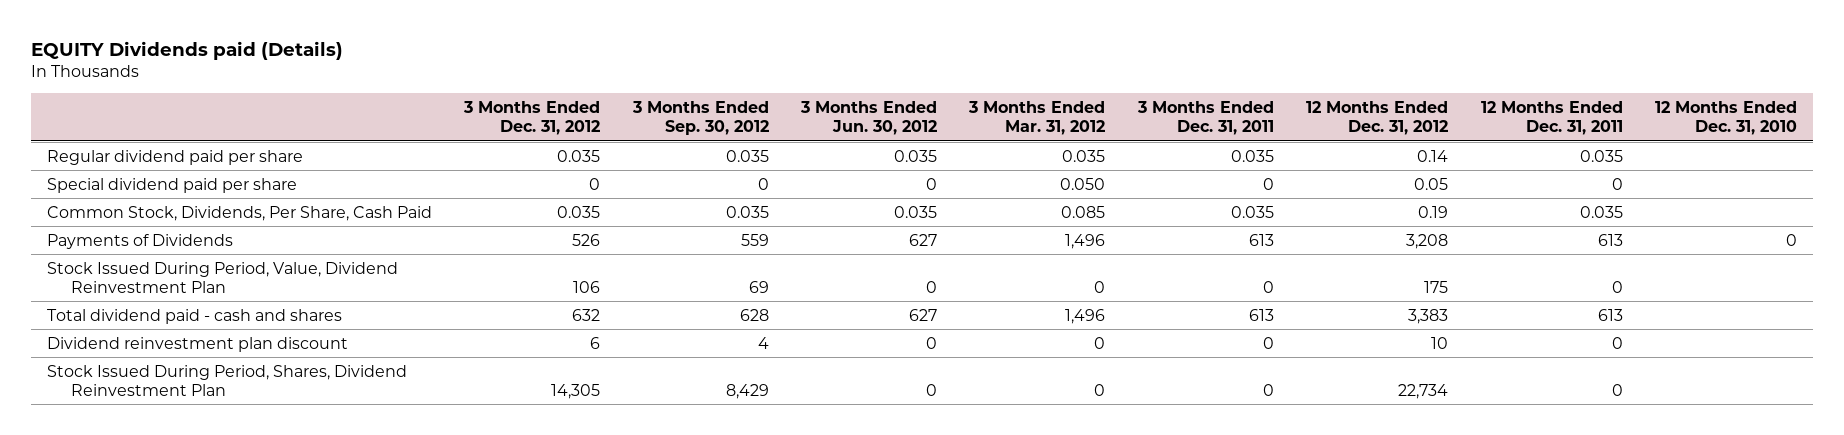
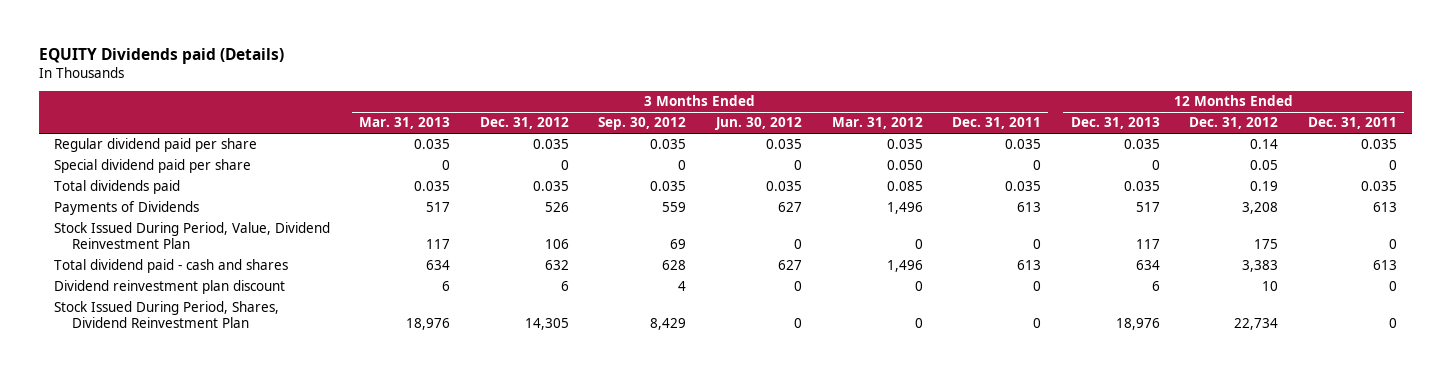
- | 3 Months Ended Dec. 31, 2012 | 3 Months Ended Sep. 30, 2012 | 3 Months Ended Jun. 30, 2012 | 3 Months Ended Mar. 31, 2012 | 3 Months Ended Dec. 31, 2011 | 12 Months Ended Dec. 31, 2012 | 12 Months Ended Dec. 31, 2011 | 12 Months Ended Dec. 31, 2010
+ | 3 Months Ended Mar. 31, 2013 | 3 Months Ended Dec. 31, 2012 | 3 Months Ended Sep. 30, 2012 | 3 Months Ended Jun. 30, 2012 | 3 Months Ended Mar. 31, 2012 | 3 Months Ended Dec. 31, 2011 | 12 Months Ended Dec. 31, 2013 | 12 Months Ended Dec. 31, 2012 | 12 Months Ended Dec. 31, 2011
- Common Stock, Dividends, Per Share, Cash Paid | 0.035 | 0.035 | 0.035 | 0.085 | 0.035 | 0.19 | 0.035 |
+ Total dividends paid | 0.035 | 0.035 | 0.035 | 0.035 | 0.085 | 0.035 | 0.035 | 0.19 | 0.035

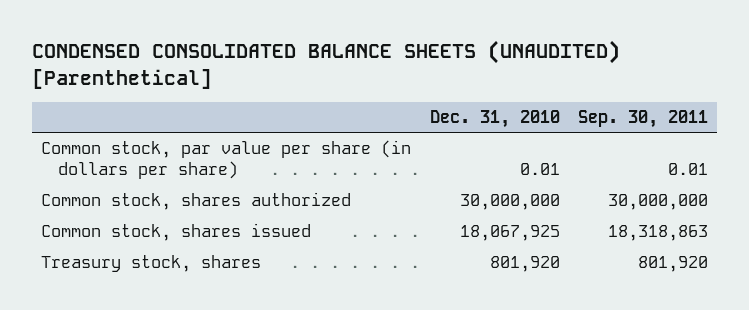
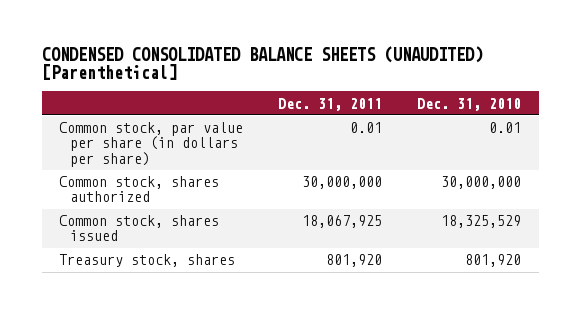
- | Dec. 31, 2010 | Sep. 30, 2011
+ | Dec. 31, 2011 | Dec. 31, 2010
- Common stock, shares issued | 18,067,925 | 18,318,863
+ Common stock, shares issued | 18,067,925 | 18,325,529

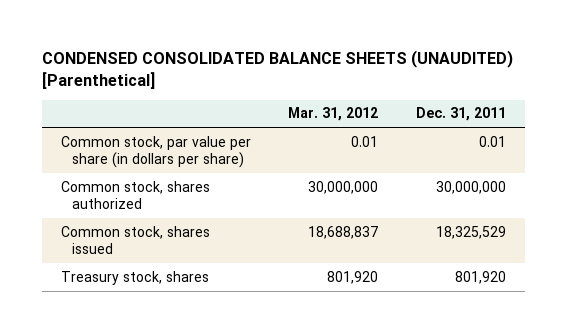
- | Dec. 31, 2011 | Dec. 31, 2010
+ | Mar. 31, 2012 | Dec. 31, 2011
- Common stock, shares issued | 18,067,925 | 18,325,529
+ Common stock, shares issued | 18,688,837 | 18,325,529

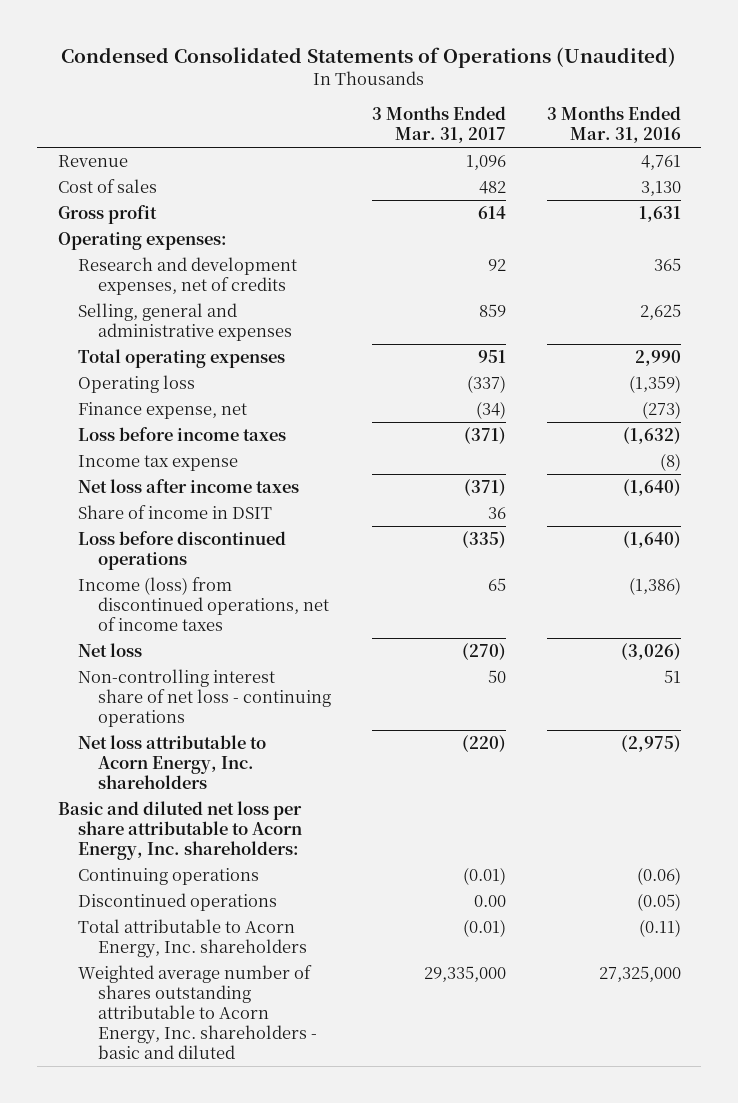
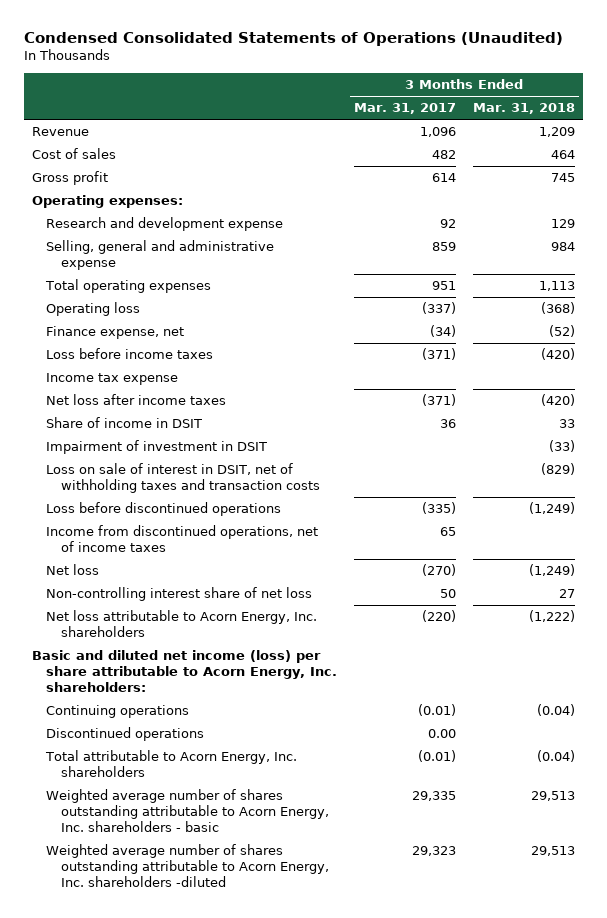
- | 3 Months Ended Mar. 31, 2017 | 3 Months Ended Mar. 31, 2016
+ | 3 Months Ended Mar. 31, 2017 | 3 Months Ended Mar. 31, 2018
- Research and development expenses, net of credits | 92 | 365
- Selling, general and administrative expenses | 859 | 2,625
+ Research and development expense | 92 | 129
+ Selling, general and administrative expense | 859 | 984
+ Impairment of investment in DSIT | | (33)
+ Loss on sale of interest in DSIT, net of withholding taxes and transaction costs | | (829)
- Income (loss) from discontinued operations, net of income taxes | 65 | (1,386)
+ Income from discontinued operations, net of income taxes | 65 |
- Non-controlling interest share of net loss - continuing operations | 50 | 51
+ Non-controlling interest share of net loss | 50 | 27
- Basic and diluted net loss per share attributable to Acorn Energy, Inc. shareholders:
+ Basic and diluted net income (loss) per share attributable to Acorn Energy, Inc. shareholders:
- Weighted average number of shares outstanding attributable to Acorn Energy, Inc. shareholders - basic and diluted | 29,335,000 | 27,325,000
+ Weighted average number of shares outstanding attributable to Acorn Energy, Inc. shareholders - basic | 29,335 | 29,513
+ Weighted average number of shares outstanding attributable to Acorn Energy, Inc. shareholders -diluted | 29,323 | 29,513

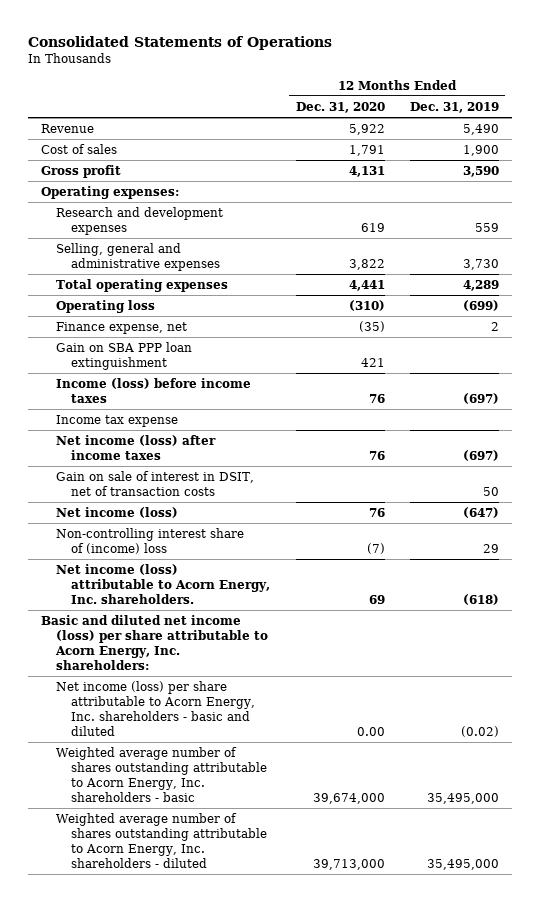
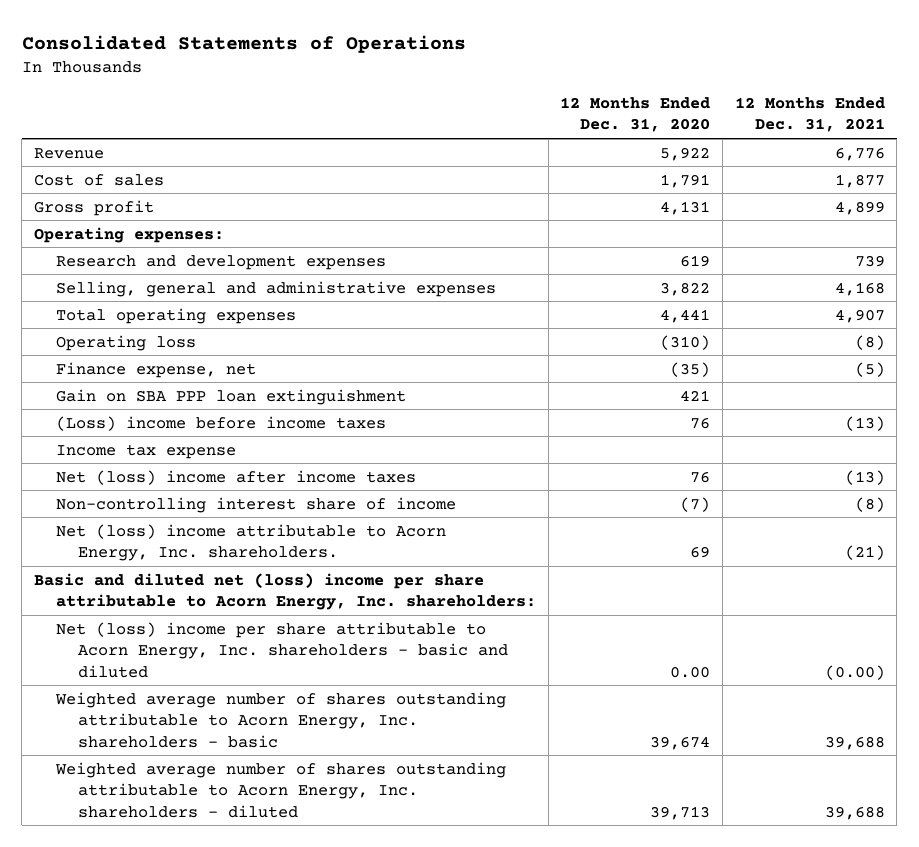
- | 12 Months Ended Dec. 31, 2020 | 12 Months Ended Dec. 31, 2019
+ | 12 Months Ended Dec. 31, 2020 | 12 Months Ended Dec. 31, 2021
- Income (loss) before income taxes | 76 | (697)
+ (Loss) income before income taxes | 76 | (13)
- Net income (loss) after income taxes | 76 | (697)
- Gain on sale of interest in DSIT, net of transaction costs | | 50
- Net income (loss) | 76 | (647)
- Non-controlling interest share of (income) loss | (7) | 29
- Net income (loss) attributable to Acorn Energy, Inc. shareholders. | 69 | (618)
- Basic and diluted net income (loss) per share attributable to Acorn Energy, Inc. shareholders:
- Net income (loss) per share attributable to Acorn Energy, Inc. shareholders - basic and diluted | 0.00 | (0.02)
- Weighted average number of shares outstanding attributable to Acorn Energy, Inc. shareholders - basic | 39,674,000 | 35,495,000
- Weighted average number of shares outstanding attributable to Acorn Energy, Inc. shareholders - diluted | 39,713,000 | 35,495,000
+ Net (loss) income after income taxes | 76 | (13)
+ Non-controlling interest share of income | (7) | (8)
+ Net (loss) income attributable to Acorn Energy, Inc. shareholders. | 69 | (21)
+ Basic and diluted net (loss) income per share attributable to Acorn Energy, Inc. shareholders:
+ Net (loss) income per share attributable to Acorn Energy, Inc. shareholders - basic and diluted | 0.00 | (0.00)
+ Weighted average number of shares outstanding attributable to Acorn Energy, Inc. shareholders - basic | 39,674 | 39,688
+ Weighted average number of shares outstanding attributable to Acorn Energy, Inc. shareholders - diluted | 39,713 | 39,688

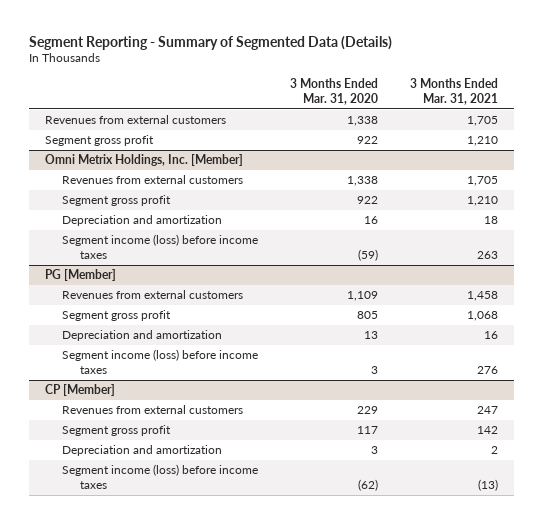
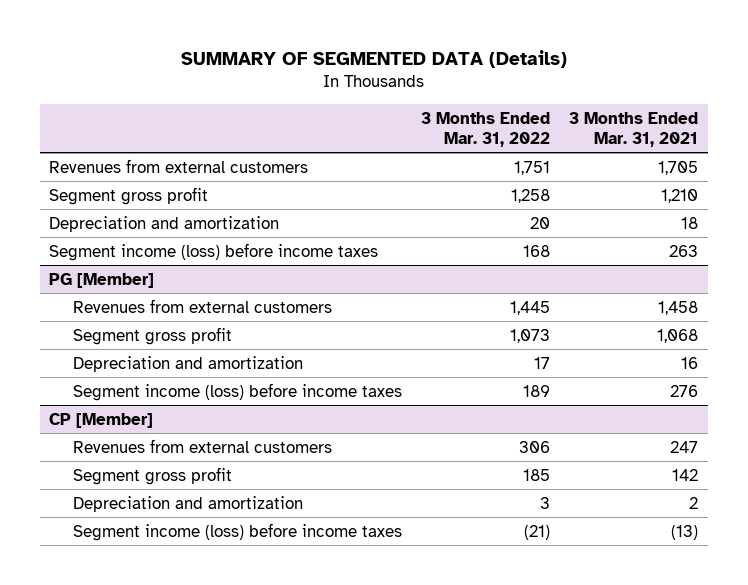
- Segment Reporting - Summary of Segmented Data (Details)
+ SUMMARY OF SEGMENTED DATA (Details)
- | 3 Months Ended Mar. 31, 2020 | 3 Months Ended Mar. 31, 2021
+ | 3 Months Ended Mar. 31, 2022 | 3 Months Ended Mar. 31, 2021
- Omni Metrix Holdings, Inc. [Member]
- Revenues from external customers | 1,338 | 1,705
- Segment gross profit | 922 | 1,210

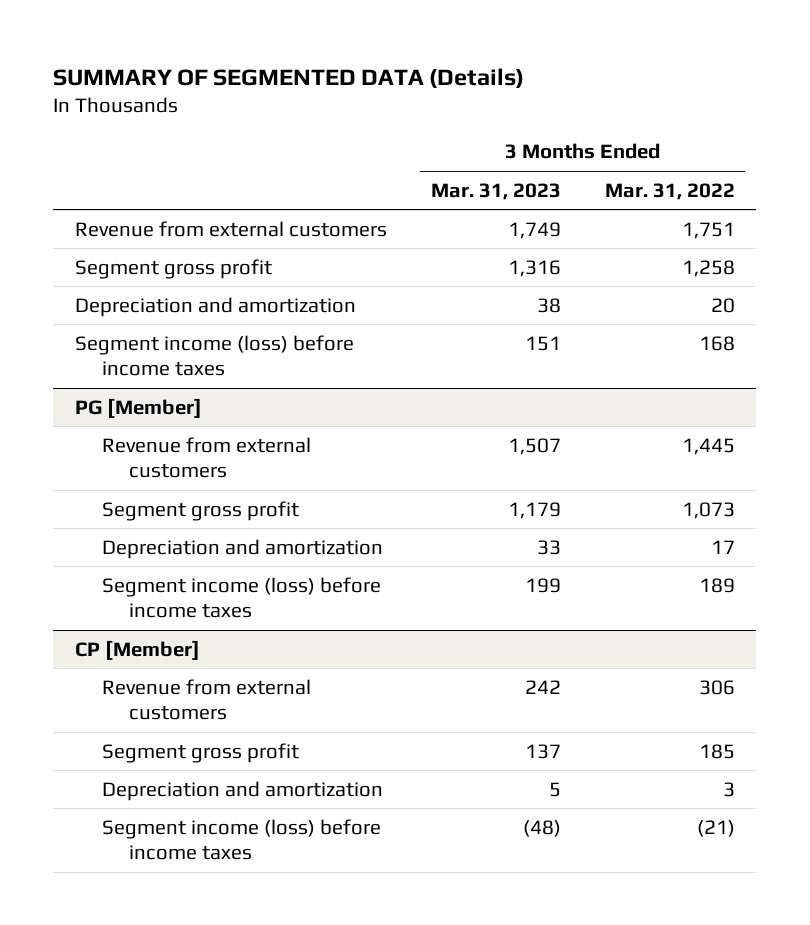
- | 3 Months Ended Mar. 31, 2022 | 3 Months Ended Mar. 31, 2021
+ | 3 Months Ended Mar. 31, 2023 | 3 Months Ended Mar. 31, 2022
- Revenues from external customers | 1,751 | 1,705
+ Revenue from external customers | 1,749 | 1,751
@ PG [Member]
- Revenues from external customers | 1,445 | 1,458
+ Revenue from external customers | 1,507 | 1,445
@ CP [Member]
- Revenues from external customers | 306 | 247
+ Revenue from external customers | 242 | 306

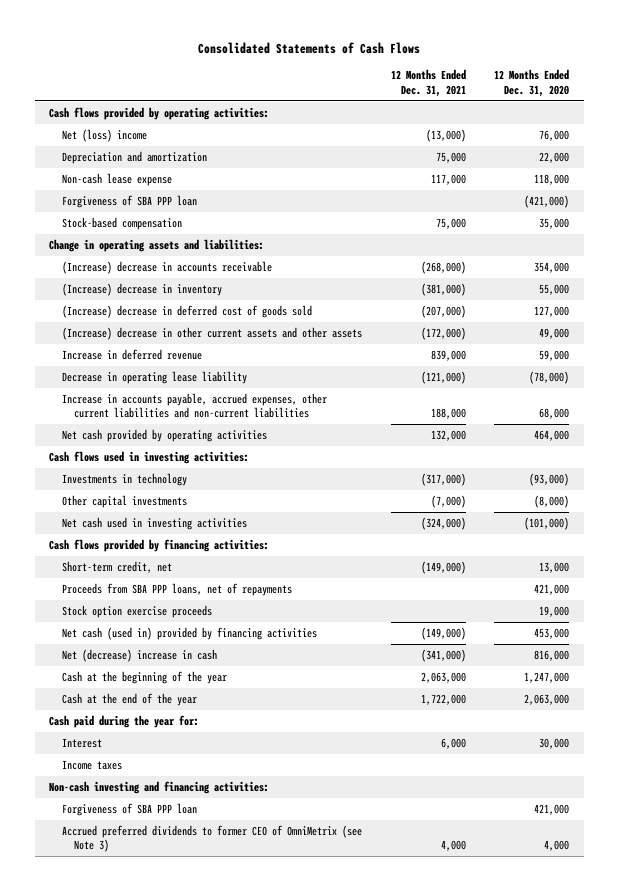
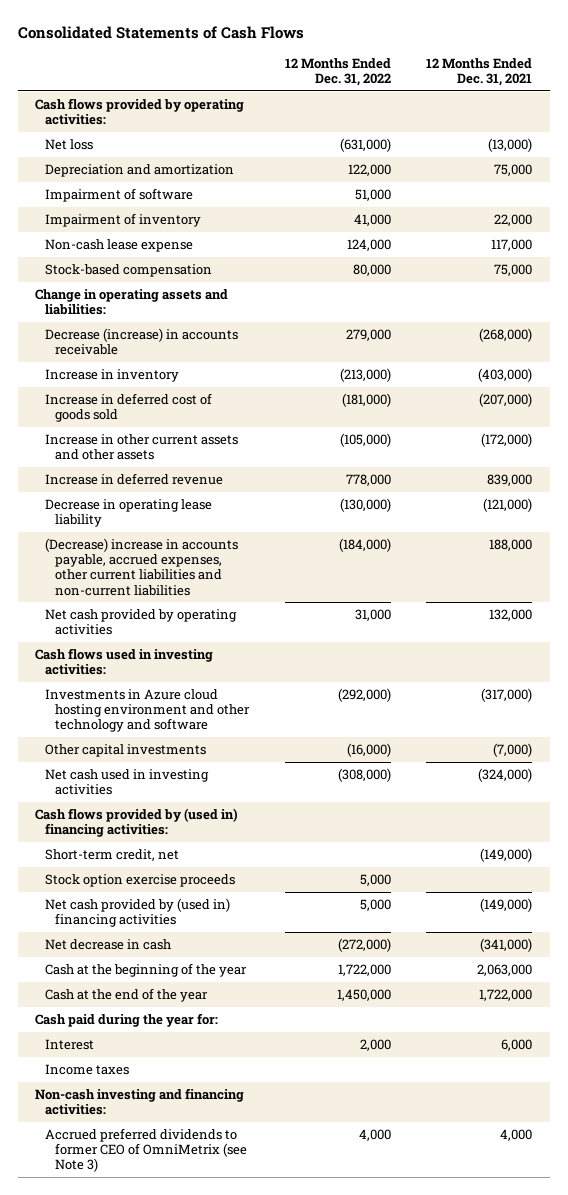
- | 12 Months Ended Dec. 31, 2021 | 12 Months Ended Dec. 31, 2020
+ | 12 Months Ended Dec. 31, 2022 | 12 Months Ended Dec. 31, 2021
- Net (loss) income | (13,000) | 76,000
+ Net loss | (631,000) | (13,000)
+ Impairment of software | 51,000 |
+ Impairment of inventory | 41,000 | 22,000
- Forgiveness of SBA PPP loan | | (421,000)
- (Increase) decrease in accounts receivable | (268,000) | 354,000
- (Increase) decrease in inventory | (381,000) | 55,000
- (Increase) decrease in deferred cost of goods sold | (207,000) | 127,000
- (Increase) decrease in other current assets and other assets | (172,000) | 49,000
+ Decrease (increase) in accounts receivable | 279,000 | (268,000)
+ Increase in inventory | (213,000) | (403,000)
+ Increase in deferred cost of goods sold | (181,000) | (207,000)
+ Increase in other current assets and other assets | (105,000) | (172,000)
- Increase in accounts payable, accrued expenses, other current liabilities and non-current liabilities | 188,000 | 68,000
+ (Decrease) increase in accounts payable, accrued expenses, other current liabilities and non-current liabilities | (184,000) | 188,000
- Investments in technology | (317,000) | (93,000)
+ Investments in Azure cloud hosting environment and other technology and software | (292,000) | (317,000)
- Cash flows provided by financing activities:
+ Cash flows provided by (used in) financing activities:
- Proceeds from SBA PPP loans, net of repayments | | 421,000
- Net cash (used in) provided by financing activities | (149,000) | 453,000
- Net (decrease) increase in cash | (341,000) | 816,000
+ Net cash provided by (used in) financing activities | 5,000 | (149,000)
+ Net decrease in cash | (272,000) | (341,000)
- Forgiveness of SBA PPP loan | | 421,000

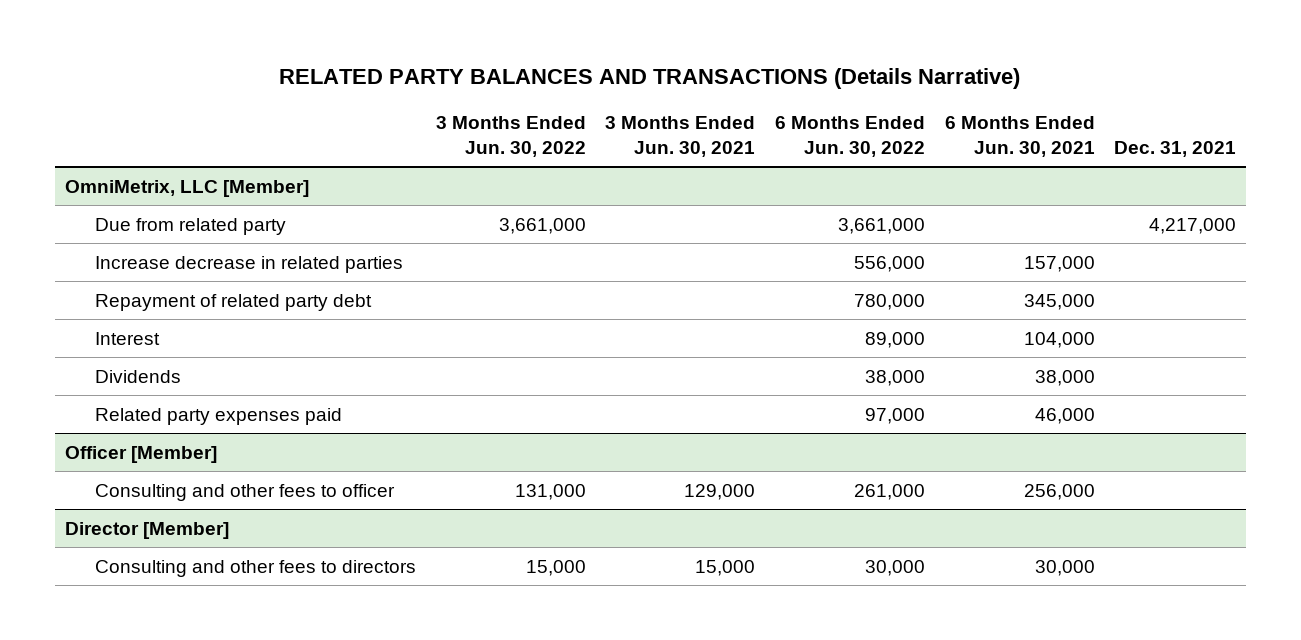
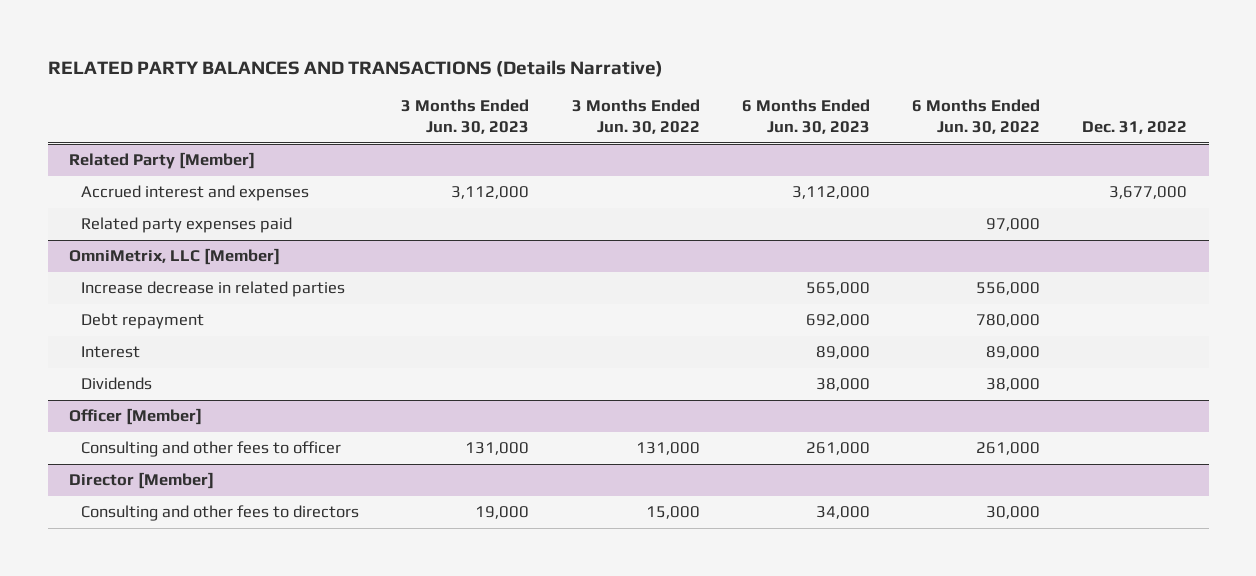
- | 3 Months Ended Jun. 30, 2022 | 3 Months Ended Jun. 30, 2021 | 6 Months Ended Jun. 30, 2022 | 6 Months Ended Jun. 30, 2021 | Dec. 31, 2021
+ | 3 Months Ended Jun. 30, 2023 | 3 Months Ended Jun. 30, 2022 | 6 Months Ended Jun. 30, 2023 | 6 Months Ended Jun. 30, 2022 | Dec. 31, 2022
+ Related Party [Member]
+ Accrued interest and expenses | 3,112,000 | | 3,112,000 | | 3,677,000
+ Related party expenses paid | | | | 97,000 |
@ OmniMetrix, LLC [Member]
- Due from related party | 3,661,000 | | 3,661,000 | | 4,217,000
- Repayment of related party debt | | | 780,000 | 345,000 |
+ Debt repayment | | | 692,000 | 780,000 |
- Related party expenses paid | | | 97,000 | 46,000 |

